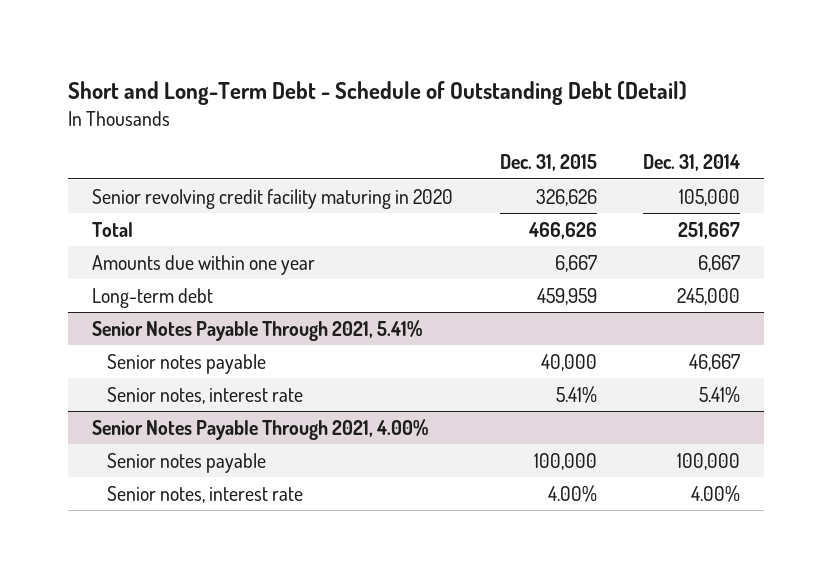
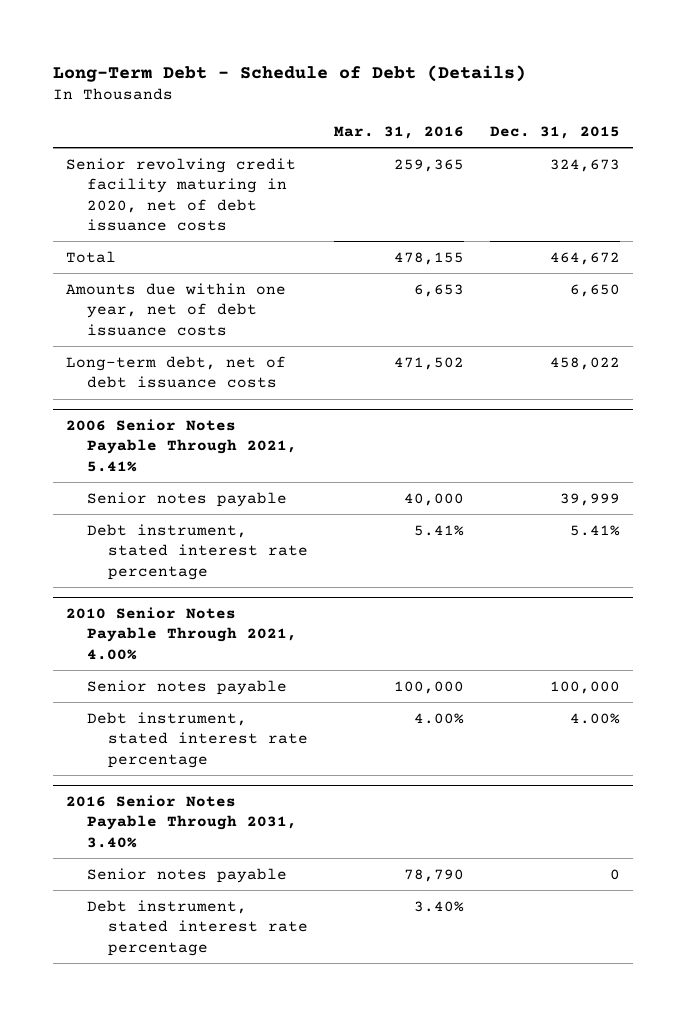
- Short and Long-Term Debt - Schedule of Outstanding Debt (Detail)
+ Long-Term Debt - Schedule of Debt (Details)
- | Dec. 31, 2015 | Dec. 31, 2014
+ | Mar. 31, 2016 | Dec. 31, 2015
- Senior revolving credit facility maturing in 2020 | 326,626 | 105,000
- Total | 466,626 | 251,667
- Amounts due within one year | 6,667 | 6,667
- Long-term debt | 459,959 | 245,000
- Senior Notes Payable Through 2021, 5.41%
- Senior notes payable | 40,000 | 46,667
- Senior notes, interest rate | 5.41% | 5.41%
- Senior Notes Payable Through 2021, 4.00%
+ Senior revolving credit facility maturing in 2020, net of debt issuance costs | 259,365 | 324,673
+ Total | 478,155 | 464,672
+ Amounts due within one year, net of debt issuance costs | 6,653 | 6,650
+ Long-term debt, net of debt issuance costs | 471,502 | 458,022
+ 2006 Senior Notes Payable Through 2021, 5.41%
+ Senior notes payable | 40,000 | 39,999
+ Debt instrument, stated interest rate percentage | 5.41% | 5.41%
+ 2010 Senior Notes Payable Through 2021, 4.00%
- Senior notes, interest rate | 4.00% | 4.00%
+ Debt instrument, stated interest rate percentage | 4.00% | 4.00%
+ 2016 Senior Notes Payable Through 2031, 3.40%
+ Senior notes payable | 78,790 | 0
+ Debt instrument, stated interest rate percentage | 3.40% |

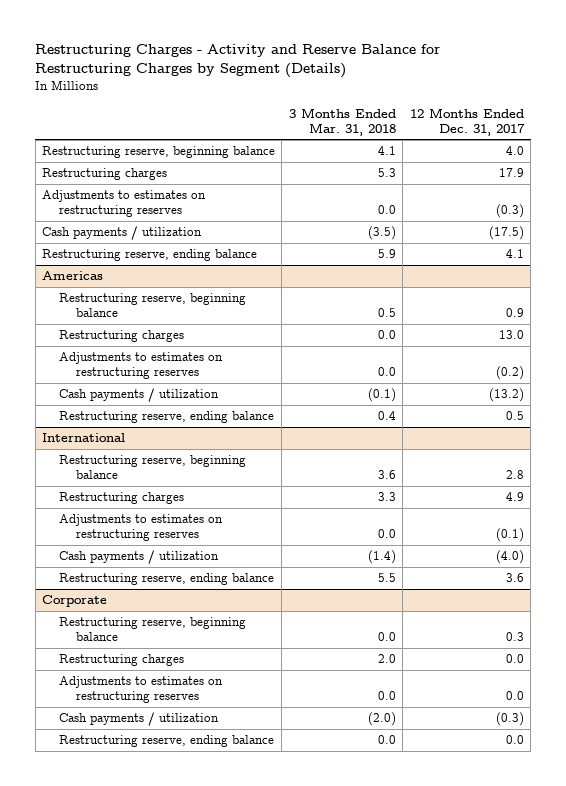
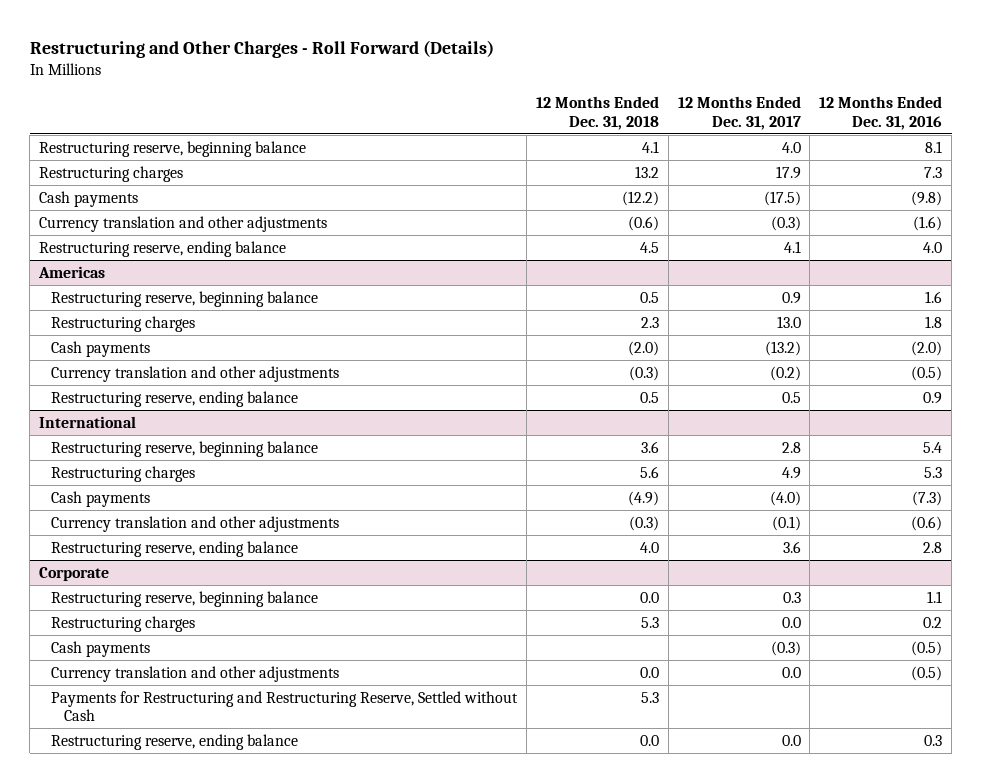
- Restructuring Charges - Activity and Reserve Balance for Restructuring Charges by Segment (Details)
+ Restructuring and Other Charges - Roll Forward (Details)
- | 3 Months Ended Mar. 31, 2018 | 12 Months Ended Dec. 31, 2017
+ | 12 Months Ended Dec. 31, 2018 | 12 Months Ended Dec. 31, 2017 | 12 Months Ended Dec. 31, 2016
- Adjustments to estimates on restructuring reserves | 0.0 | (0.3)
- Cash payments / utilization | (3.5) | (17.5)
+ Cash payments | (12.2) | (17.5) | (9.8)
+ Currency translation and other adjustments | (0.6) | (0.3) | (1.6)
@ Americas
- Adjustments to estimates on restructuring reserves | 0.0 | (0.2)
- Cash payments / utilization | (0.1) | (13.2)
+ Cash payments | (2.0) | (13.2) | (2.0)
+ Currency translation and other adjustments | (0.3) | (0.2) | (0.5)
@ International
- Adjustments to estimates on restructuring reserves | 0.0 | (0.1)
- Cash payments / utilization | (1.4) | (4.0)
+ Cash payments | (4.9) | (4.0) | (7.3)
+ Currency translation and other adjustments | (0.3) | (0.1) | (0.6)
@ Corporate
- Adjustments to estimates on restructuring reserves | 0.0 | 0.0
- Cash payments / utilization | (2.0) | (0.3)
+ Cash payments | | (0.3) | (0.5)
+ Currency translation and other adjustments | 0.0 | 0.0 | (0.5)
+ Payments for Restructuring and Restructuring Reserve, Settled without Cash | 5.3 | |

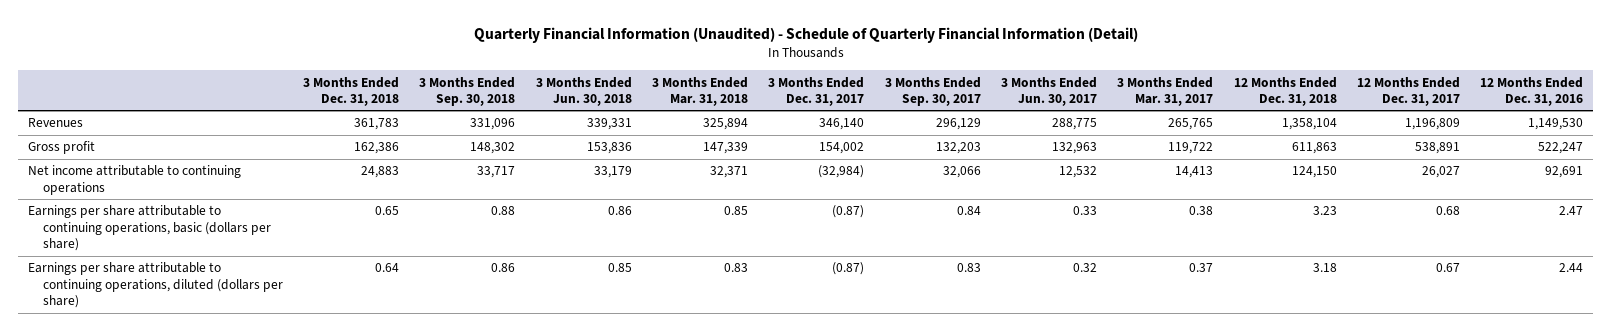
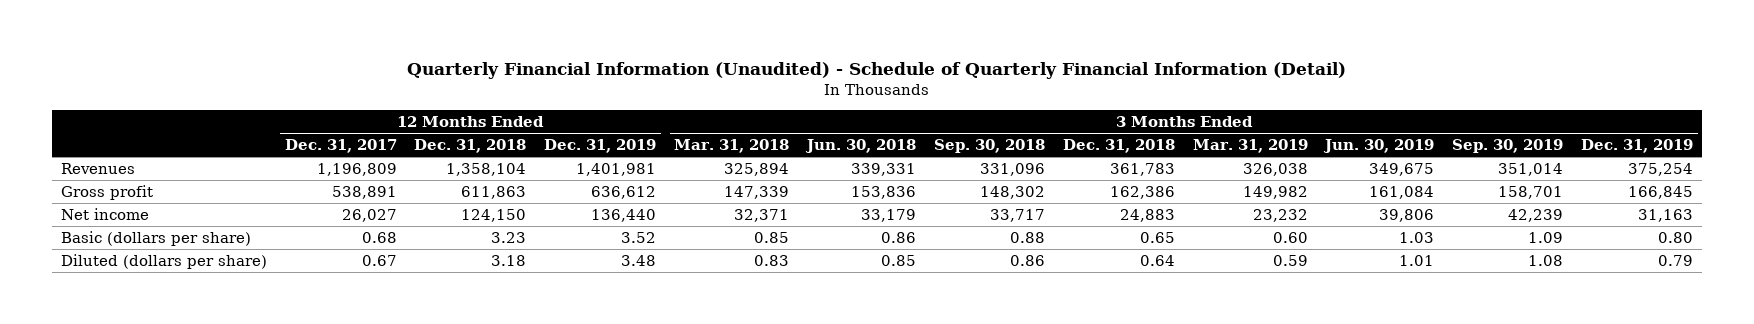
- | 3 Months Ended Dec. 31, 2018 | 3 Months Ended Sep. 30, 2018 | 3 Months Ended Jun. 30, 2018 | 3 Months Ended Mar. 31, 2018 | 3 Months Ended Dec. 31, 2017 | 3 Months Ended Sep. 30, 2017 | 3 Months Ended Jun. 30, 2017 | 3 Months Ended Mar. 31, 2017 | 12 Months Ended Dec. 31, 2018 | 12 Months Ended Dec. 31, 2017 | 12 Months Ended Dec. 31, 2016
+ | 12 Months Ended Dec. 31, 2017 | 12 Months Ended Dec. 31, 2018 | 12 Months Ended Dec. 31, 2019 | 3 Months Ended Mar. 31, 2018 | 3 Months Ended Jun. 30, 2018 | 3 Months Ended Sep. 30, 2018 | 3 Months Ended Dec. 31, 2018 | 3 Months Ended Mar. 31, 2019 | 3 Months Ended Jun. 30, 2019 | 3 Months Ended Sep. 30, 2019 | 3 Months Ended Dec. 31, 2019
- Net income attributable to continuing operations | 24,883 | 33,717 | 33,179 | 32,371 | (32,984) | 32,066 | 12,532 | 14,413 | 124,150 | 26,027 | 92,691
- Earnings per share attributable to continuing operations, basic (dollars per share) | 0.65 | 0.88 | 0.86 | 0.85 | (0.87) | 0.84 | 0.33 | 0.38 | 3.23 | 0.68 | 2.47
- Earnings per share attributable to continuing operations, diluted (dollars per share) | 0.64 | 0.86 | 0.85 | 0.83 | (0.87) | 0.83 | 0.32 | 0.37 | 3.18 | 0.67 | 2.44
+ Net income | 26,027 | 124,150 | 136,440 | 32,371 | 33,179 | 33,717 | 24,883 | 23,232 | 39,806 | 42,239 | 31,163
+ Basic (dollars per share) | 0.68 | 3.23 | 3.52 | 0.85 | 0.86 | 0.88 | 0.65 | 0.60 | 1.03 | 1.09 | 0.80
+ Diluted (dollars per share) | 0.67 | 3.18 | 3.48 | 0.83 | 0.85 | 0.86 | 0.64 | 0.59 | 1.01 | 1.08 | 0.79

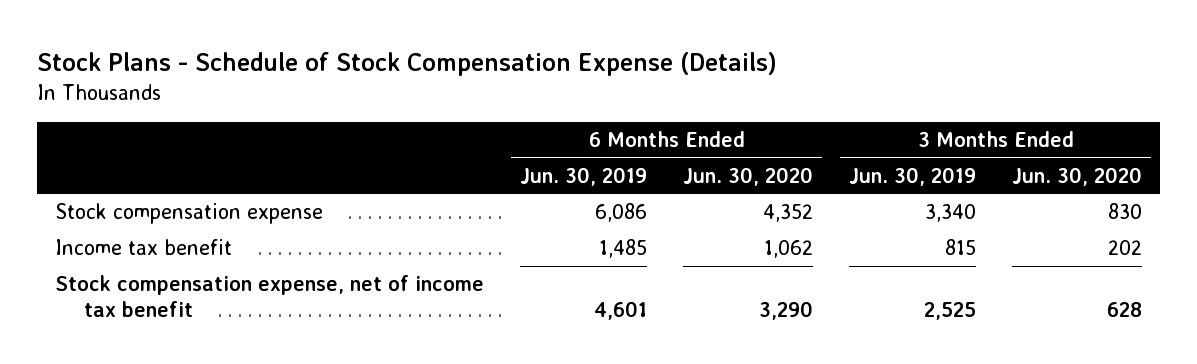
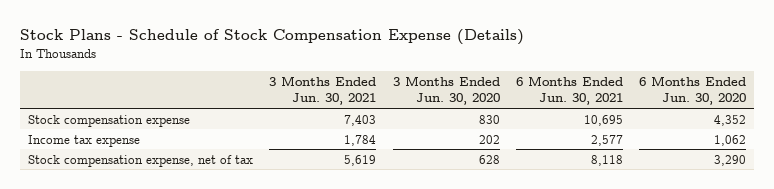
- | 6 Months Ended Jun. 30, 2019 | 6 Months Ended Jun. 30, 2020 | 3 Months Ended Jun. 30, 2019 | 3 Months Ended Jun. 30, 2020
+ | 3 Months Ended Jun. 30, 2021 | 3 Months Ended Jun. 30, 2020 | 6 Months Ended Jun. 30, 2021 | 6 Months Ended Jun. 30, 2020
- Income tax benefit | 1,485 | 1,062 | 815 | 202
- Stock compensation expense, net of income tax benefit | 4,601 | 3,290 | 2,525 | 628
+ Income tax expense | 1,784 | 202 | 2,577 | 1,062
+ Stock compensation expense, net of tax | 5,619 | 628 | 8,118 | 3,290

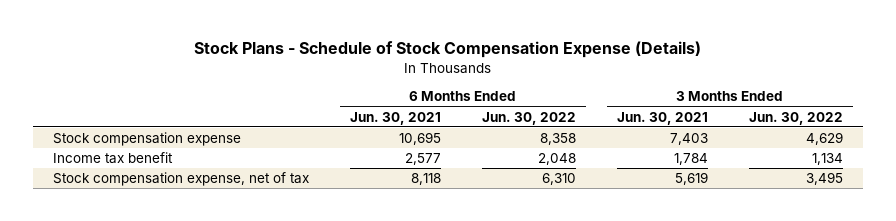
- | 3 Months Ended Jun. 30, 2021 | 3 Months Ended Jun. 30, 2020 | 6 Months Ended Jun. 30, 2021 | 6 Months Ended Jun. 30, 2020
+ | 6 Months Ended Jun. 30, 2021 | 6 Months Ended Jun. 30, 2022 | 3 Months Ended Jun. 30, 2021 | 3 Months Ended Jun. 30, 2022
- Income tax expense | 1,784 | 202 | 2,577 | 1,062
+ Income tax benefit | 2,577 | 2,048 | 1,784 | 1,134

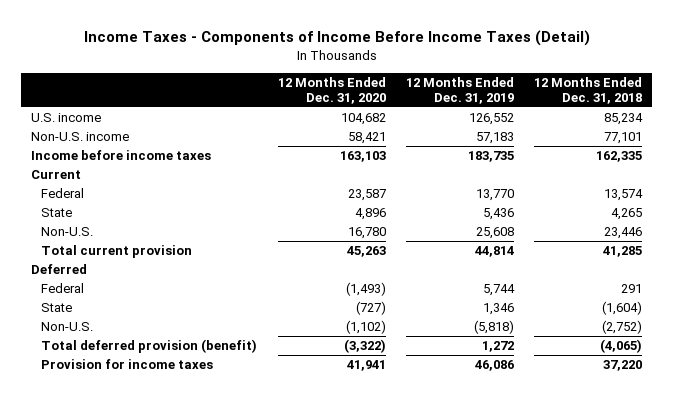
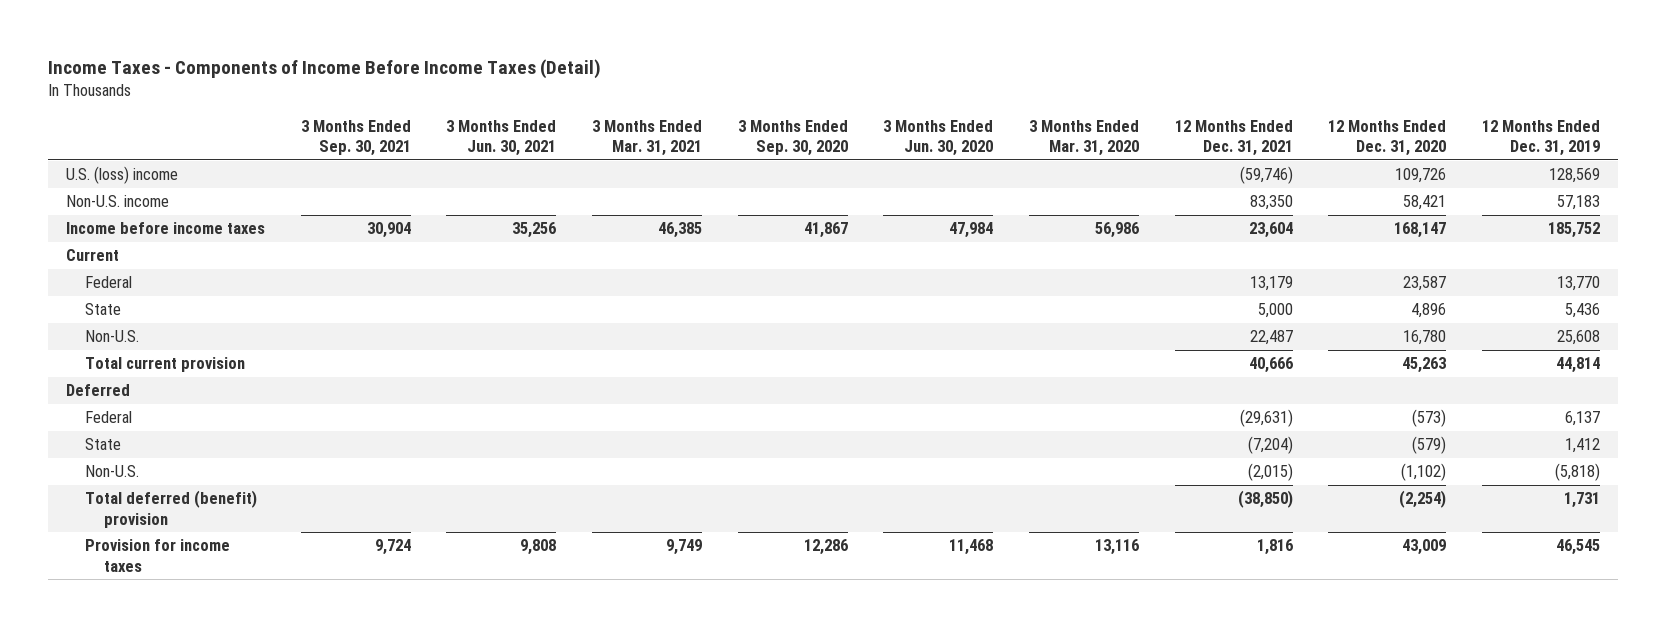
- | 12 Months Ended Dec. 31, 2020 | 12 Months Ended Dec. 31, 2019 | 12 Months Ended Dec. 31, 2018
+ | 3 Months Ended Sep. 30, 2021 | 3 Months Ended Jun. 30, 2021 | 3 Months Ended Mar. 31, 2021 | 3 Months Ended Sep. 30, 2020 | 3 Months Ended Jun. 30, 2020 | 3 Months Ended Mar. 31, 2020 | 12 Months Ended Dec. 31, 2021 | 12 Months Ended Dec. 31, 2020 | 12 Months Ended Dec. 31, 2019
- U.S. income | 104,682 | 126,552 | 85,234
+ U.S. (loss) income | | | | | | | (59,746) | 109,726 | 128,569
- Income before income taxes | 163,103 | 183,735 | 162,335
+ Income before income taxes | 30,904 | 35,256 | 46,385 | 41,867 | 47,984 | 56,986 | 23,604 | 168,147 | 185,752
- Federal | (1,493) | 5,744 | 291
- State | (727) | 1,346 | (1,604)
+ Federal | | | | | | | (29,631) | (573) | 6,137
+ State | | | | | | | (7,204) | (579) | 1,412
- Total deferred provision (benefit) | (3,322) | 1,272 | (4,065)
- Provision for income taxes | 41,941 | 46,086 | 37,220
+ Total deferred (benefit) provision | | | | | | | (38,850) | (2,254) | 1,731
+ Provision for income taxes | 9,724 | 9,808 | 9,749 | 12,286 | 11,468 | 13,116 | 1,816 | 43,009 | 46,545

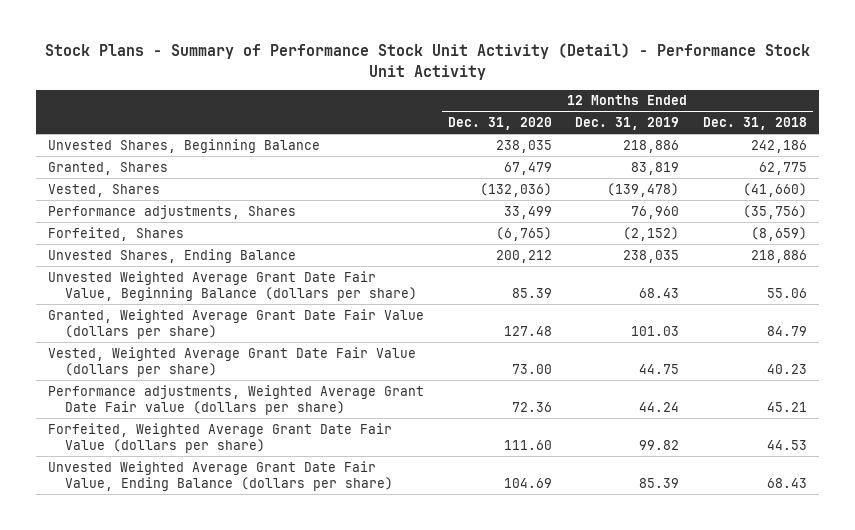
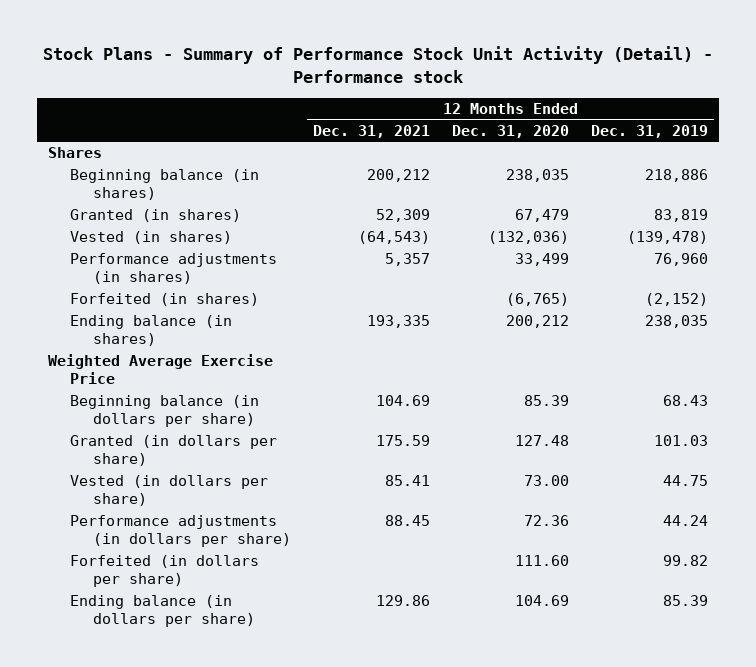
- Stock Plans - Summary of Performance Stock Unit Activity (Detail) - Performance Stock Unit Activity
+ Stock Plans - Summary of Performance Stock Unit Activity (Detail) - Performance stock
- | 12 Months Ended Dec. 31, 2020 | 12 Months Ended Dec. 31, 2019 | 12 Months Ended Dec. 31, 2018
+ | 12 Months Ended Dec. 31, 2021 | 12 Months Ended Dec. 31, 2020 | 12 Months Ended Dec. 31, 2019
- Unvested Shares, Beginning Balance | 238,035 | 218,886 | 242,186
- Granted, Shares | 67,479 | 83,819 | 62,775
- Vested, Shares | (132,036) | (139,478) | (41,660)
- Performance adjustments, Shares | 33,499 | 76,960 | (35,756)
- Forfeited, Shares | (6,765) | (2,152) | (8,659)
- Unvested Shares, Ending Balance | 200,212 | 238,035 | 218,886
- Unvested Weighted Average Grant Date Fair Value, Beginning Balance (dollars per share) | 85.39 | 68.43 | 55.06
- Granted, Weighted Average Grant Date Fair Value (dollars per share) | 127.48 | 101.03 | 84.79
- Vested, Weighted Average Grant Date Fair Value (dollars per share) | 73.00 | 44.75 | 40.23
- Performance adjustments, Weighted Average Grant Date Fair value (dollars per share) | 72.36 | 44.24 | 45.21
- Forfeited, Weighted Average Grant Date Fair Value (dollars per share) | 111.60 | 99.82 | 44.53
- Unvested Weighted Average Grant Date Fair Value, Ending Balance (dollars per share) | 104.69 | 85.39 | 68.43
+ Shares
+ Beginning balance (in shares) | 200,212 | 238,035 | 218,886
+ Granted (in shares) | 52,309 | 67,479 | 83,819
+ Vested (in shares) | (64,543) | (132,036) | (139,478)
+ Performance adjustments (in shares) | 5,357 | 33,499 | 76,960
+ Forfeited (in shares) | | (6,765) | (2,152)
+ Ending balance (in shares) | 193,335 | 200,212 | 238,035
+ Weighted Average Exercise Price
+ Beginning balance (in dollars per share) | 104.69 | 85.39 | 68.43
+ Granted (in dollars per share) | 175.59 | 127.48 | 101.03
+ Vested (in dollars per share) | 85.41 | 73.00 | 44.75
+ Performance adjustments (in dollars per share) | 88.45 | 72.36 | 44.24
+ Forfeited (in dollars per share) | | 111.60 | 99.82
+ Ending balance (in dollars per share) | 129.86 | 104.69 | 85.39

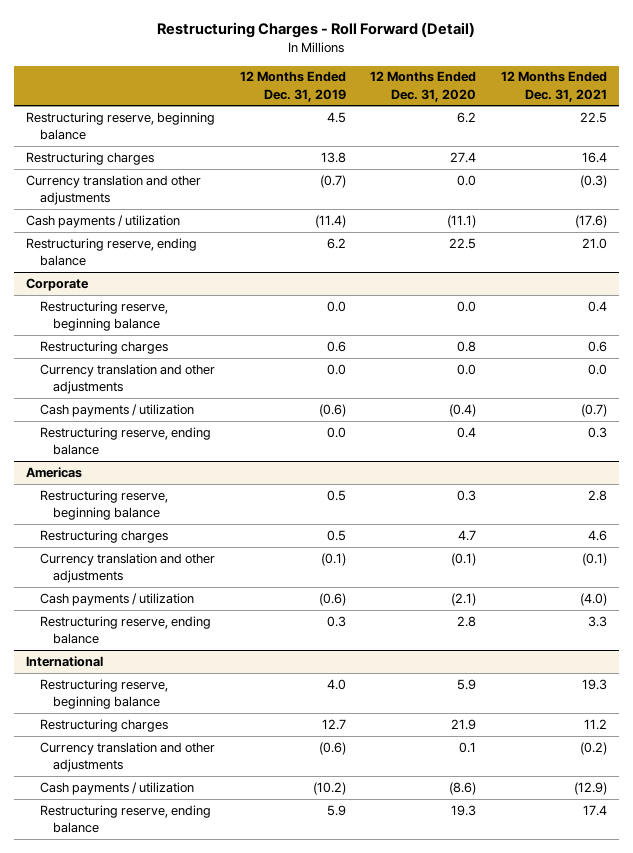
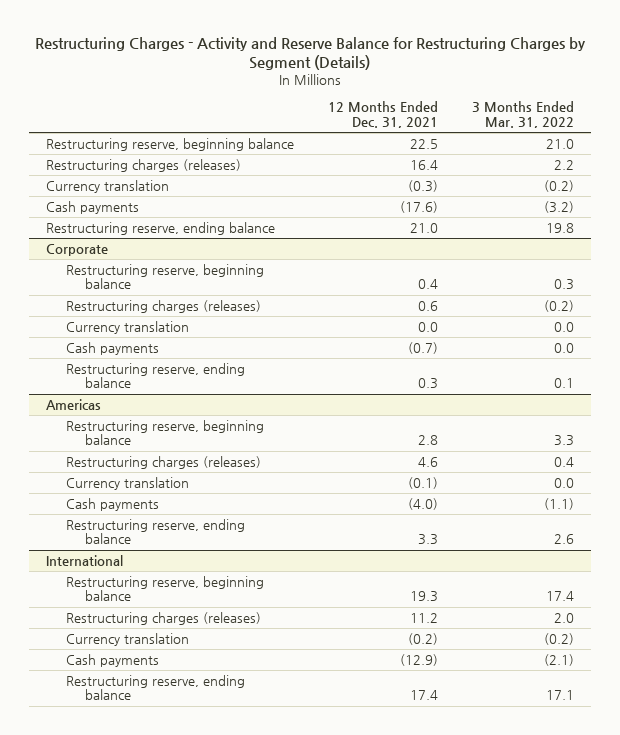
- Restructuring Charges - Roll Forward (Detail)
+ Restructuring Charges - Activity and Reserve Balance for Restructuring Charges by Segment (Details)
- | 12 Months Ended Dec. 31, 2019 | 12 Months Ended Dec. 31, 2020 | 12 Months Ended Dec. 31, 2021
+ | 12 Months Ended Dec. 31, 2021 | 3 Months Ended Mar. 31, 2022
- Restructuring charges | 13.8 | 27.4 | 16.4
- Currency translation and other adjustments | (0.7) | 0.0 | (0.3)
- Cash payments / utilization | (11.4) | (11.1) | (17.6)
+ Restructuring charges (releases) | 16.4 | 2.2
+ Currency translation | (0.3) | (0.2)
+ Cash payments | (17.6) | (3.2)
@ Corporate
- Restructuring charges | 0.6 | 0.8 | 0.6
- Currency translation and other adjustments | 0.0 | 0.0 | 0.0
- Cash payments / utilization | (0.6) | (0.4) | (0.7)
+ Restructuring charges (releases) | 0.6 | (0.2)
+ Currency translation | 0.0 | 0.0
+ Cash payments | (0.7) | 0.0
@ Americas
- Restructuring charges | 0.5 | 4.7 | 4.6
- Currency translation and other adjustments | (0.1) | (0.1) | (0.1)
- Cash payments / utilization | (0.6) | (2.1) | (4.0)
+ Restructuring charges (releases) | 4.6 | 0.4
+ Currency translation | (0.1) | 0.0
+ Cash payments | (4.0) | (1.1)
@ International
- Restructuring charges | 12.7 | 21.9 | 11.2
- Currency translation and other adjustments | (0.6) | 0.1 | (0.2)
- Cash payments / utilization | (10.2) | (8.6) | (12.9)
+ Restructuring charges (releases) | 11.2 | 2.0
+ Currency translation | (0.2) | (0.2)
+ Cash payments | (12.9) | (2.1)

